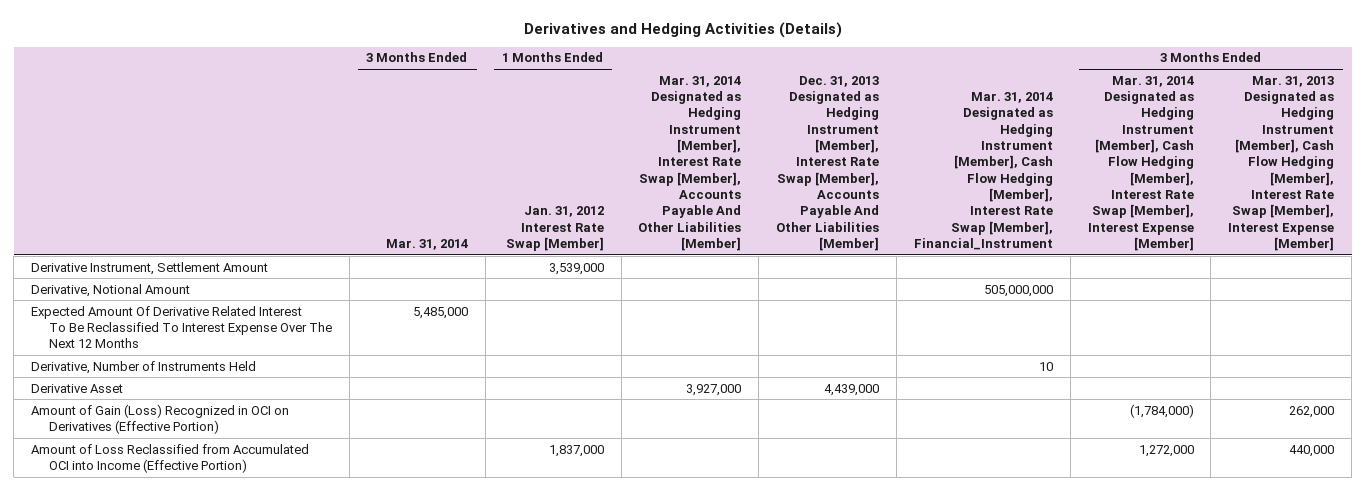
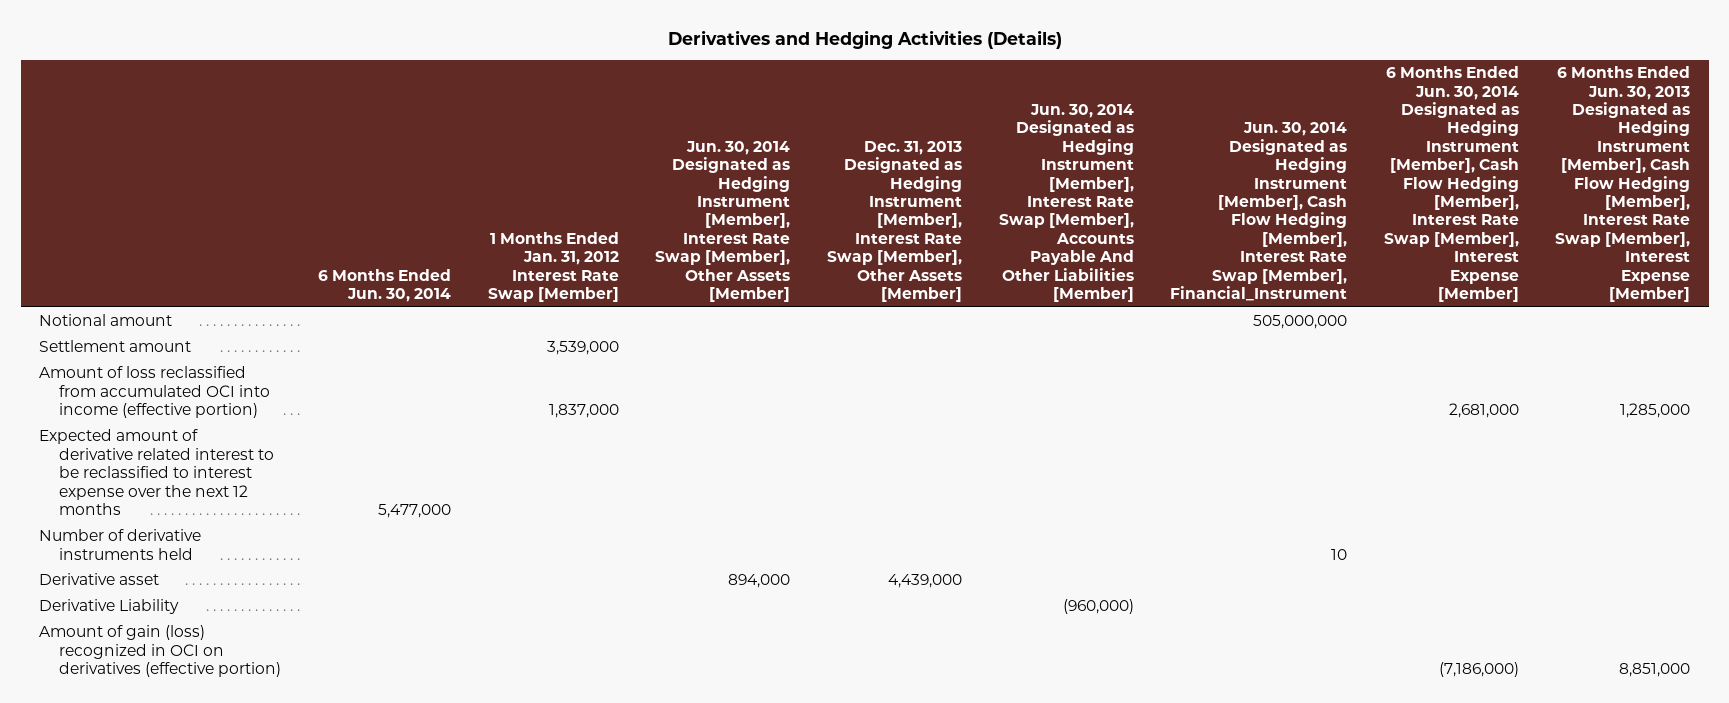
- | 3 Months Ended Mar. 31, 2014 | 1 Months Ended Jan. 31, 2012 Interest Rate Swap [Member] | Mar. 31, 2014 Designated as Hedging Instrument [Member], Interest Rate Swap [Member], Accounts Payable And Other Liabilities [Member] | Dec. 31, 2013 Designated as Hedging Instrument [Member], Interest Rate Swap [Member], Accounts Payable And Other Liabilities [Member] | Mar. 31, 2014 Designated as Hedging Instrument [Member], Cash Flow Hedging [Member], Interest Rate Swap [Member], Financial_Instrument | 3 Months Ended Mar. 31, 2014 Designated as Hedging Instrument [Member], Cash Flow Hedging [Member], Interest Rate Swap [Member], Interest Expense [Member] | 3 Months Ended Mar. 31, 2013 Designated as Hedging Instrument [Member], Cash Flow Hedging [Member], Interest Rate Swap [Member], Interest Expense [Member]
+ | 6 Months Ended Jun. 30, 2014 | 1 Months Ended Jan. 31, 2012 Interest Rate Swap [Member] | Jun. 30, 2014 Designated as Hedging Instrument [Member], Interest Rate Swap [Member], Other Assets [Member] | Dec. 31, 2013 Designated as Hedging Instrument [Member], Interest Rate Swap [Member], Other Assets [Member] | Jun. 30, 2014 Designated as Hedging Instrument [Member], Interest Rate Swap [Member], Accounts Payable And Other Liabilities [Member] | Jun. 30, 2014 Designated as Hedging Instrument [Member], Cash Flow Hedging [Member], Interest Rate Swap [Member], Financial_Instrument | 6 Months Ended Jun. 30, 2014 Designated as Hedging Instrument [Member], Cash Flow Hedging [Member], Interest Rate Swap [Member], Interest Expense [Member] | 6 Months Ended Jun. 30, 2013 Designated as Hedging Instrument [Member], Cash Flow Hedging [Member], Interest Rate Swap [Member], Interest Expense [Member]
- Derivative Instrument, Settlement Amount | | 3,539,000 | | | | |
- Derivative, Notional Amount | | | | | 505,000,000 | |
- Expected Amount Of Derivative Related Interest To Be Reclassified To Interest Expense Over The Next 12 Months | 5,485,000 | | | | | |
- Derivative, Number of Instruments Held | | | | | 10 | |
- Derivative Asset | | | 3,927,000 | 4,439,000 | | |
- Amount of Gain (Loss) Recognized in OCI on Derivatives (Effective Portion) | | | | | | (1,784,000) | 262,000
- Amount of Loss Reclassified from Accumulated OCI into Income (Effective Portion) | | 1,837,000 | | | | 1,272,000 | 440,000
+ Notional amount | | | | | | 505,000,000 | |
+ Settlement amount | | 3,539,000 | | | | | |
+ Amount of loss reclassified from accumulated OCI into income (effective portion) | | 1,837,000 | | | | | 2,681,000 | 1,285,000
+ Expected amount of derivative related interest to be reclassified to interest expense over the next 12 months | 5,477,000 | | | | | | |
+ Number of derivative instruments held | | | | | | 10 | |
+ Derivative asset | | | 894,000 | 4,439,000 | | | |
+ Derivative Liability | | | | | (960,000) | | |
+ Amount of gain (loss) recognized in OCI on derivatives (effective portion) | | | | | | | (7,186,000) | 8,851,000

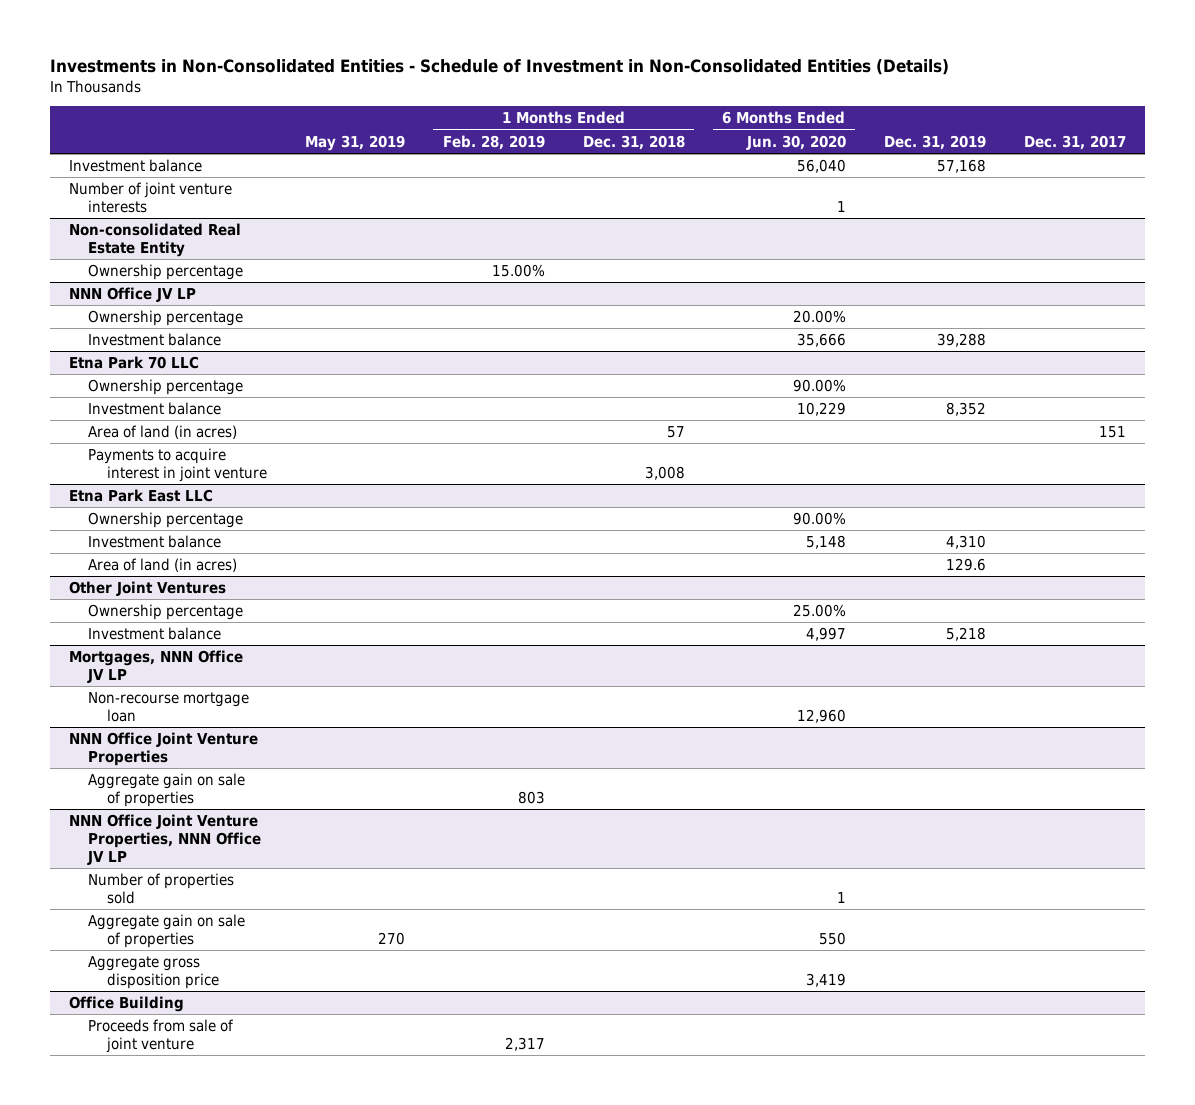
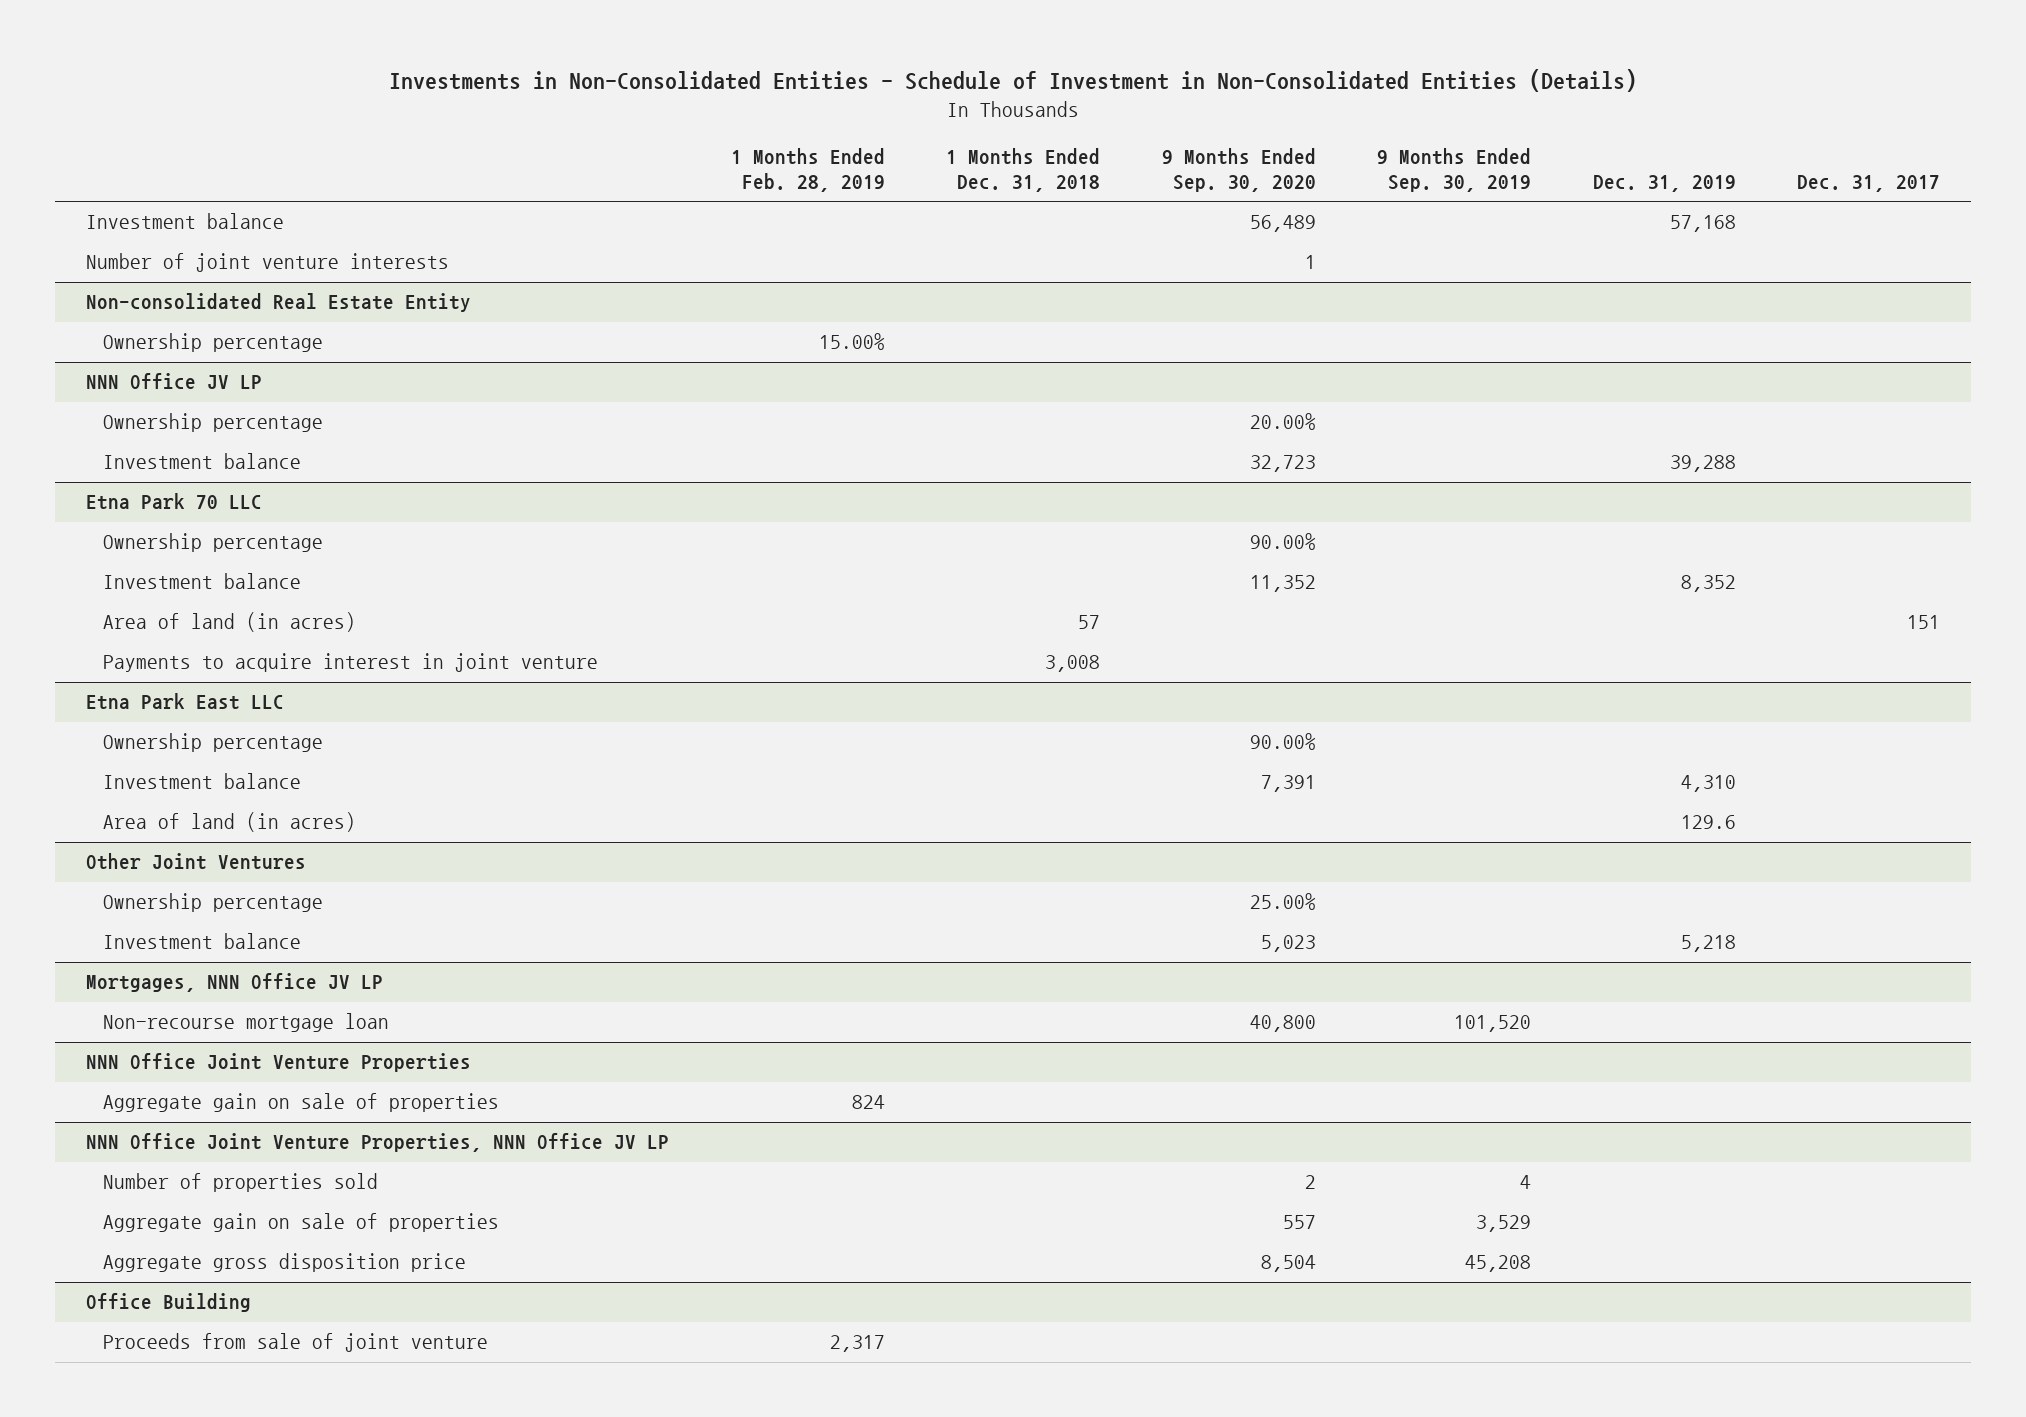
- | May 31, 2019 | 1 Months Ended Feb. 28, 2019 | 1 Months Ended Dec. 31, 2018 | 6 Months Ended Jun. 30, 2020 | Dec. 31, 2019 | Dec. 31, 2017
+ | 1 Months Ended Feb. 28, 2019 | 1 Months Ended Dec. 31, 2018 | 9 Months Ended Sep. 30, 2020 | 9 Months Ended Sep. 30, 2019 | Dec. 31, 2019 | Dec. 31, 2017
@ NNN Office Joint Venture Properties
- Aggregate gain on sale of properties | | 803 | | | |
+ Aggregate gain on sale of properties | 824 | | | | |

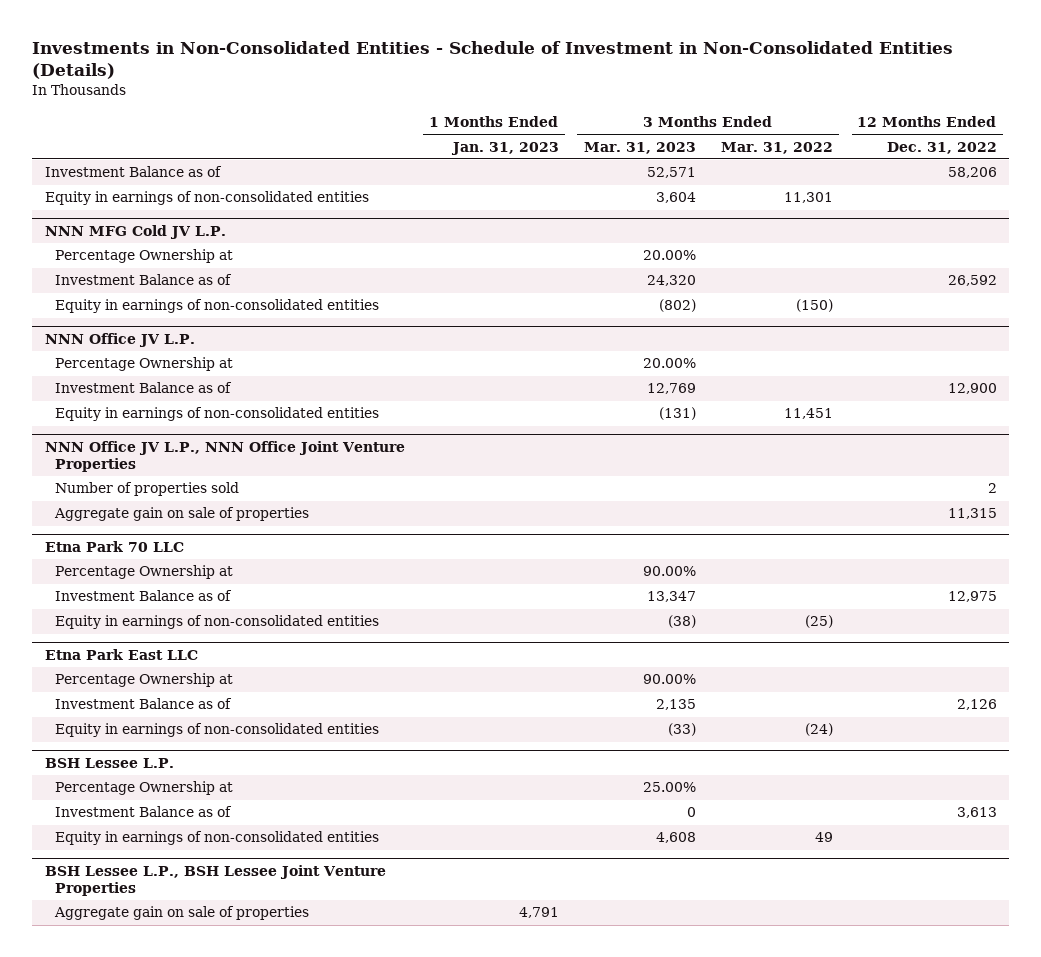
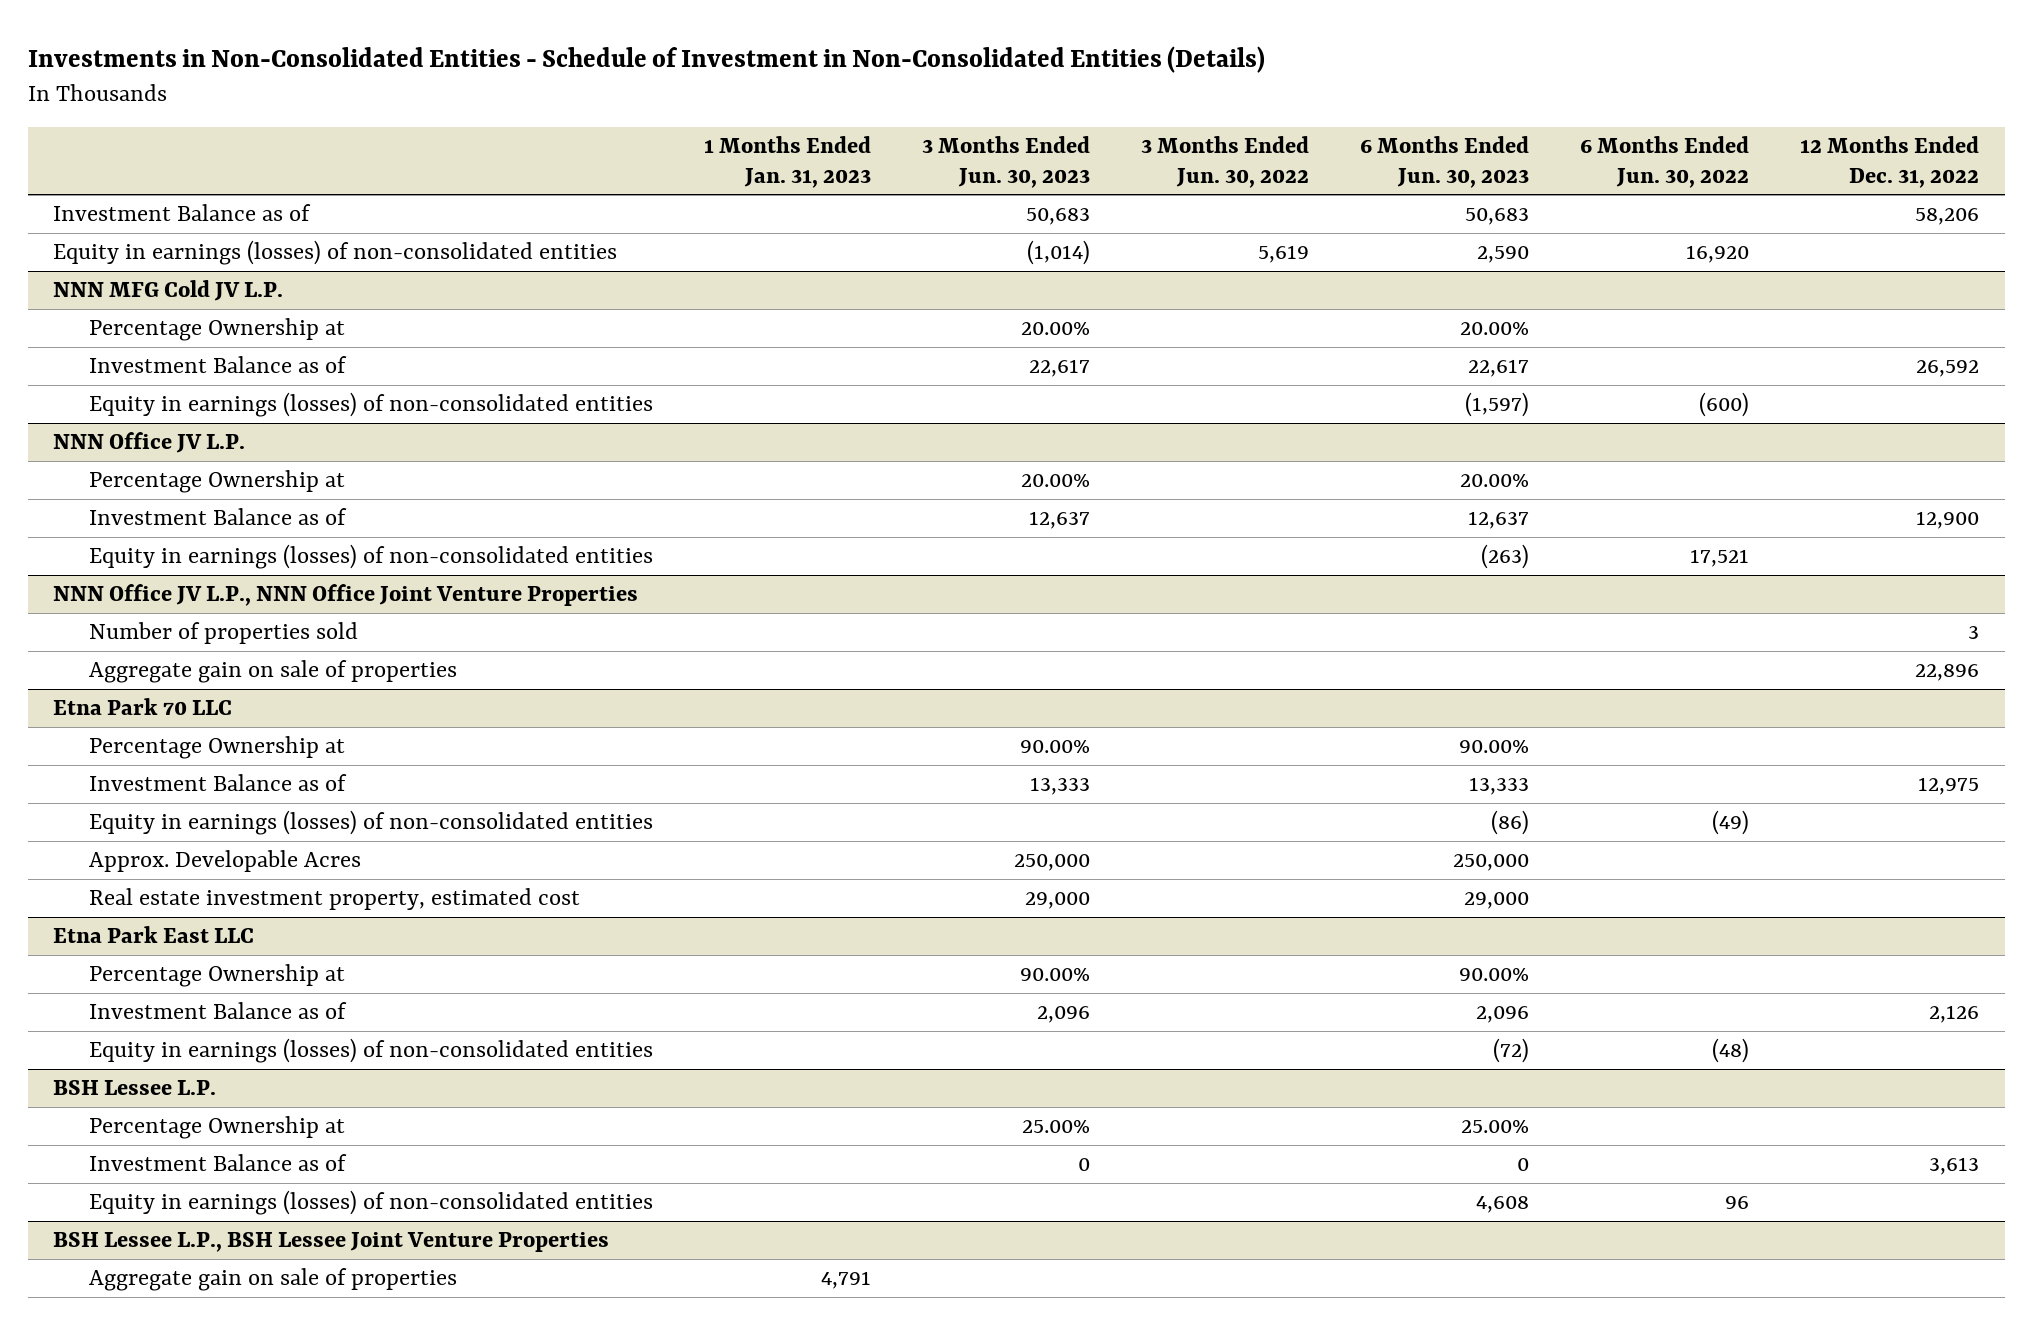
- | 1 Months Ended Jan. 31, 2023 | 3 Months Ended Mar. 31, 2023 | 3 Months Ended Mar. 31, 2022 | 12 Months Ended Dec. 31, 2022
+ | 1 Months Ended Jan. 31, 2023 | 3 Months Ended Jun. 30, 2023 | 3 Months Ended Jun. 30, 2022 | 6 Months Ended Jun. 30, 2023 | 6 Months Ended Jun. 30, 2022 | 12 Months Ended Dec. 31, 2022
- Equity in earnings of non-consolidated entities | | 3,604 | 11,301 |
+ Equity in earnings (losses) of non-consolidated entities | | (1,014) | 5,619 | 2,590 | 16,920 |
@ NNN MFG Cold JV L.P.
- Equity in earnings of non-consolidated entities | | (802) | (150) |
+ Equity in earnings (losses) of non-consolidated entities | | | | (1,597) | (600) |
@ NNN Office JV L.P.
- Equity in earnings of non-consolidated entities | | (131) | 11,451 |
+ Equity in earnings (losses) of non-consolidated entities | | | | (263) | 17,521 |
@ NNN Office JV L.P., NNN Office Joint Venture Properties
- Number of properties sold | | | | 2
- Aggregate gain on sale of properties | | | | 11,315
+ Number of properties sold | | | | | | 3
+ Aggregate gain on sale of properties | | | | | | 22,896
@ Etna Park 70 LLC
- Equity in earnings of non-consolidated entities | | (38) | (25) |
+ Equity in earnings (losses) of non-consolidated entities | | | | (86) | (49) |
+ Approx. Developable Acres | | 250,000 | | 250,000 | |
+ Real estate investment property, estimated cost | | 29,000 | | 29,000 | |
@ Etna Park East LLC
- Equity in earnings of non-consolidated entities | | (33) | (24) |
+ Equity in earnings (losses) of non-consolidated entities | | | | (72) | (48) |
@ BSH Lessee L.P.
- Equity in earnings of non-consolidated entities | | 4,608 | 49 |
+ Equity in earnings (losses) of non-consolidated entities | | | | 4,608 | 96 |

